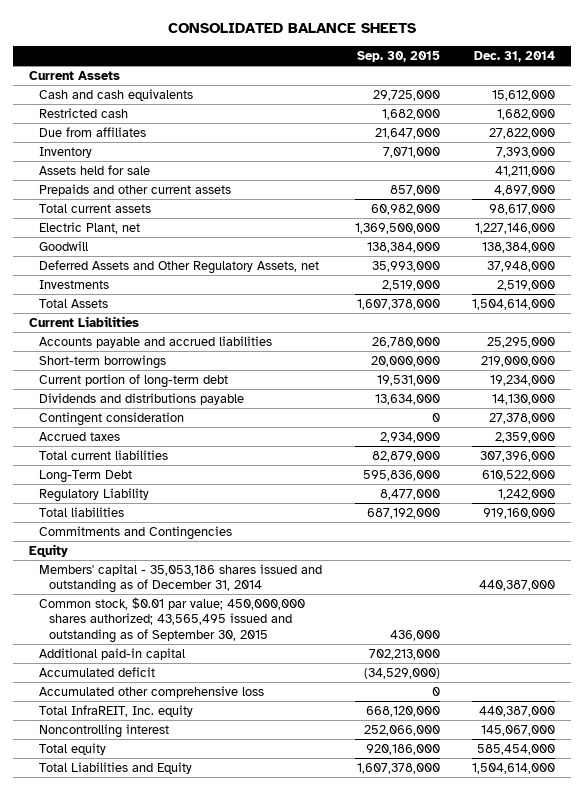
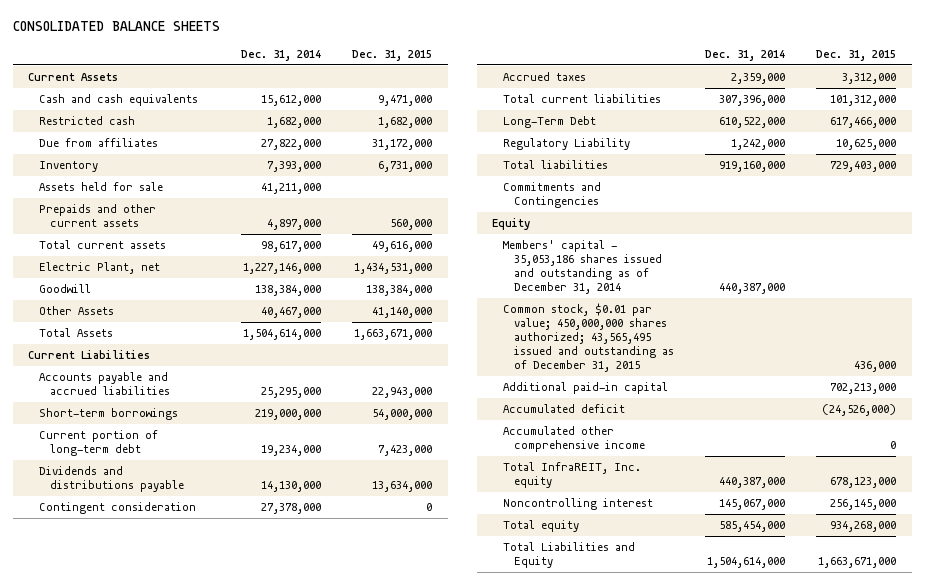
- | Sep. 30, 2015 | Dec. 31, 2014
+ | Dec. 31, 2014 | Dec. 31, 2015
- Deferred Assets and Other Regulatory Assets, net | 35,993,000 | 37,948,000
- Investments | 2,519,000 | 2,519,000
+ Other Assets | 40,467,000 | 41,140,000
- Common stock, $0.01 par value; 450,000,000 shares authorized; 43,565,495 issued and outstanding as of September 30, 2015 | 436,000 |
+ Common stock, $0.01 par value; 450,000,000 shares authorized; 43,565,495 issued and outstanding as of December 31, 2015 | | 436,000
- Accumulated other comprehensive loss | 0 |
+ Accumulated other comprehensive income | | 0

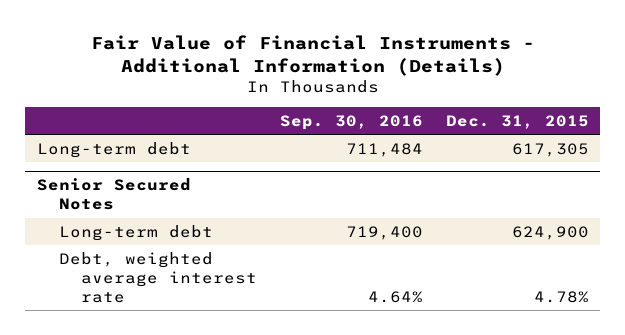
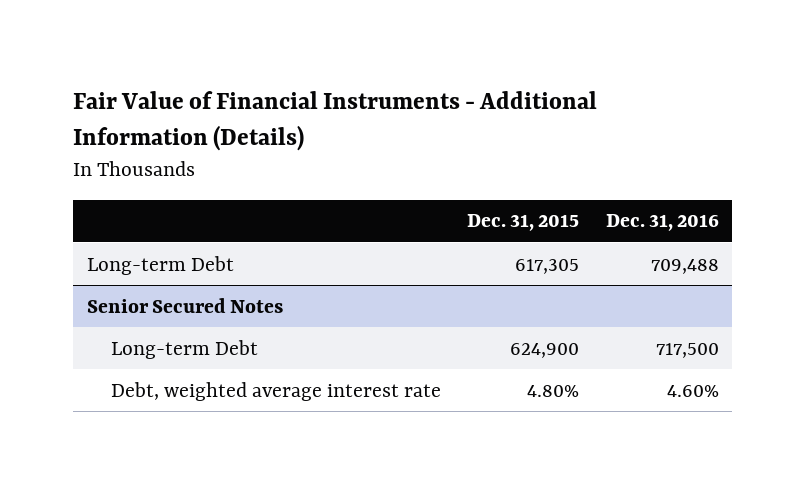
- | Sep. 30, 2016 | Dec. 31, 2015
+ | Dec. 31, 2015 | Dec. 31, 2016
- Long-term debt | 711,484 | 617,305
+ Long-term Debt | 617,305 | 709,488
@ Senior Secured Notes
- Long-term debt | 719,400 | 624,900
- Debt, weighted average interest rate | 4.64% | 4.78%
+ Long-term Debt | 624,900 | 717,500
+ Debt, weighted average interest rate | 4.80% | 4.60%

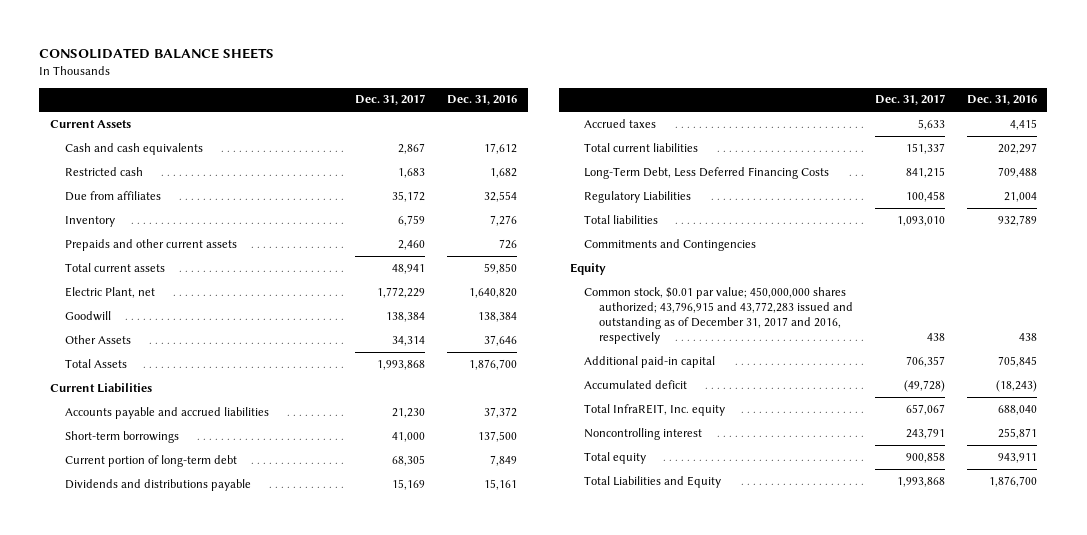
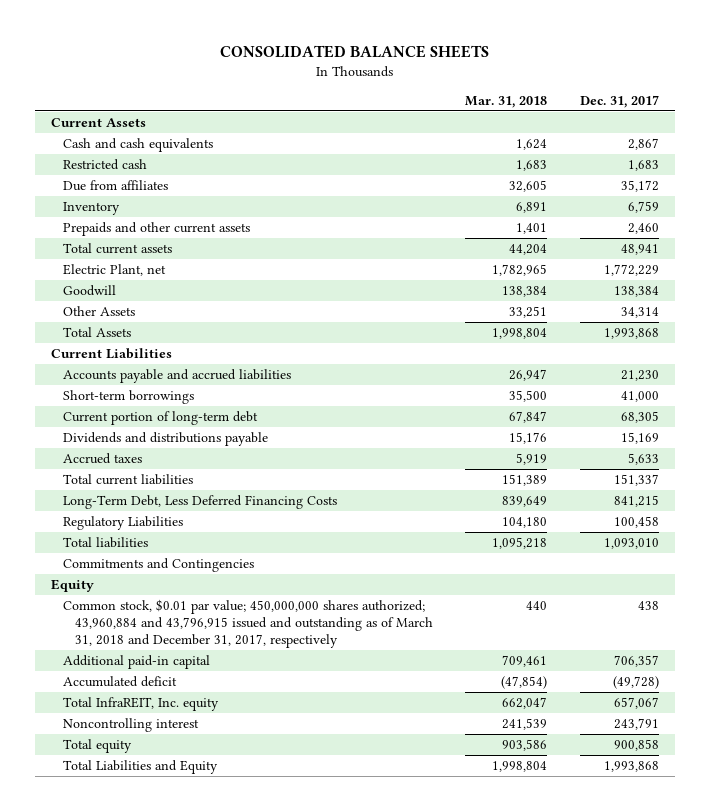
- | Dec. 31, 2017 | Dec. 31, 2016
+ | Mar. 31, 2018 | Dec. 31, 2017
- Common stock, $0.01 par value; 450,000,000 shares authorized; 43,796,915 and 43,772,283 issued and outstanding as of December 31, 2017 and 2016, respectively | 438 | 438
+ Common stock, $0.01 par value; 450,000,000 shares authorized; 43,960,884 and 43,796,915 issued and outstanding as of March 31, 2018 and December 31, 2017, respectively | 440 | 438

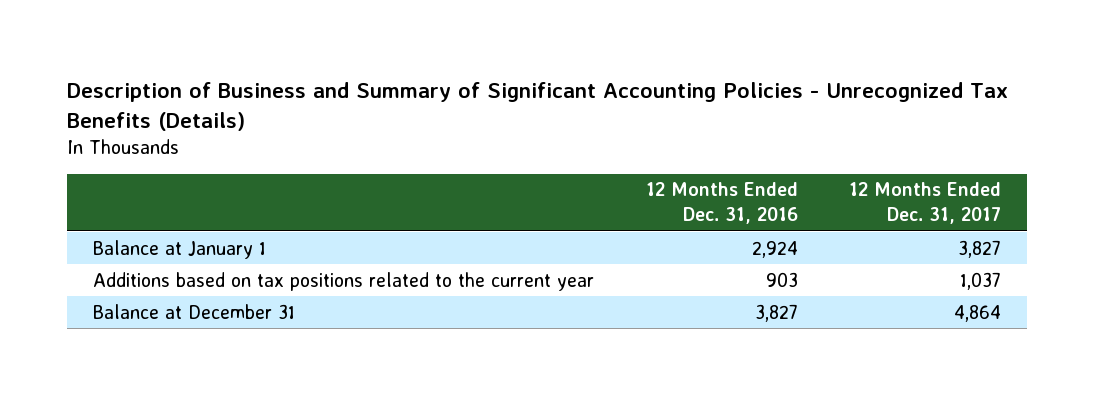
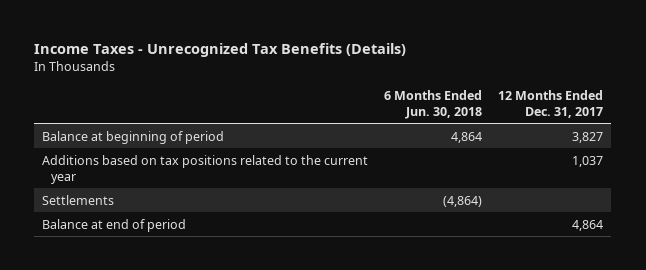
- Description of Business and Summary of Significant Accounting Policies - Unrecognized Tax Benefits (Details)
+ Income Taxes - Unrecognized Tax Benefits (Details)
- | 12 Months Ended Dec. 31, 2016 | 12 Months Ended Dec. 31, 2017
+ | 6 Months Ended Jun. 30, 2018 | 12 Months Ended Dec. 31, 2017
- Balance at January 1 | 2,924 | 3,827
+ Balance at beginning of period | 4,864 | 3,827
- Balance at December 31 | 3,827 | 4,864
+ Settlements | (4,864) |
+ Balance at end of period | | 4,864

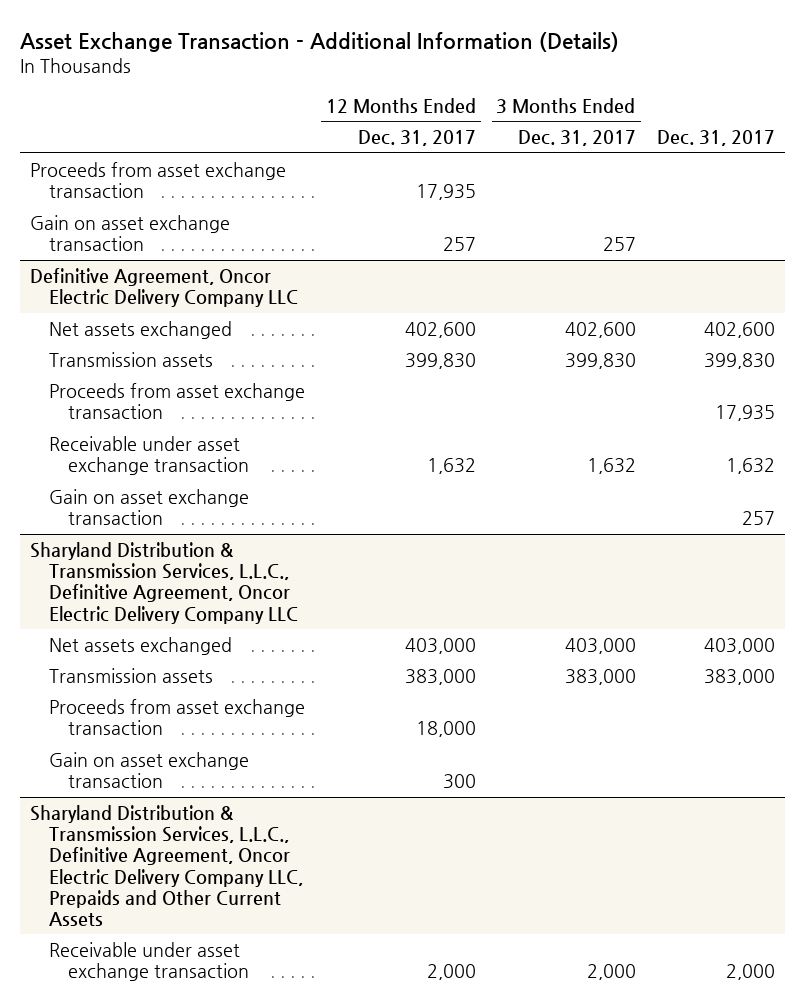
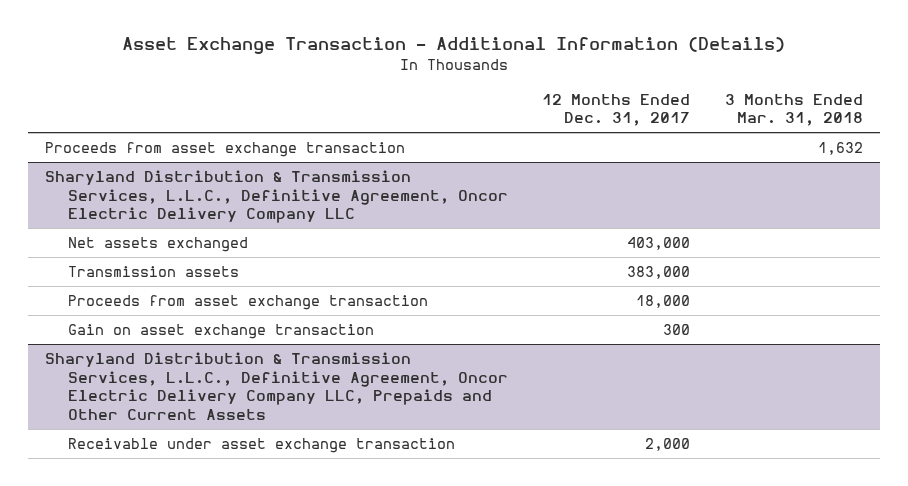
- | 12 Months Ended Dec. 31, 2017 | 3 Months Ended Dec. 31, 2017 | Dec. 31, 2017
+ | 12 Months Ended Dec. 31, 2017 | 3 Months Ended Mar. 31, 2018
- Proceeds from asset exchange transaction | 17,935 | |
- Gain on asset exchange transaction | 257 | 257 |
- Definitive Agreement, Oncor Electric Delivery Company LLC
- Net assets exchanged | 402,600 | 402,600 | 402,600
- Transmission assets | 399,830 | 399,830 | 399,830
- Receivable under asset exchange transaction | 1,632 | 1,632 | 1,632
- Gain on asset exchange transaction | | | 257

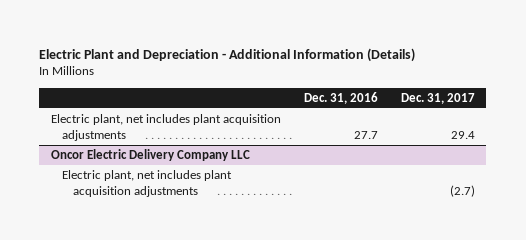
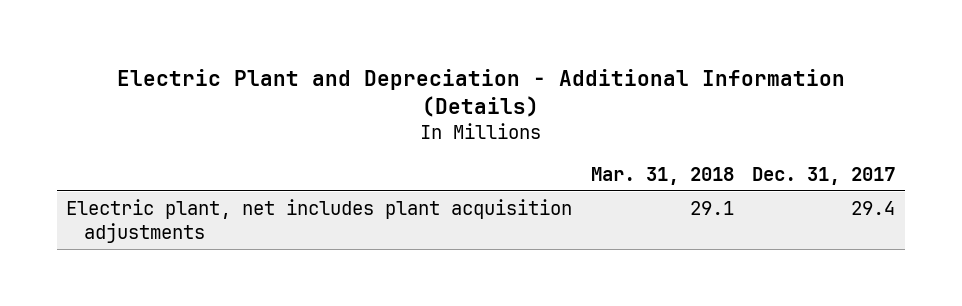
- | Dec. 31, 2016 | Dec. 31, 2017
+ | Mar. 31, 2018 | Dec. 31, 2017
- Oncor Electric Delivery Company LLC
- Electric plant, net includes plant acquisition adjustments | | (2.7)

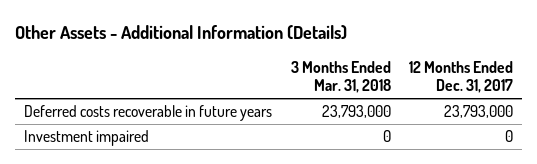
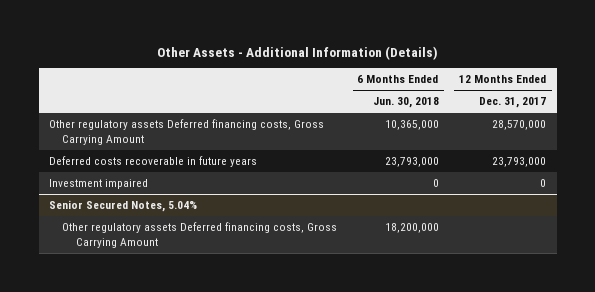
- | 3 Months Ended Mar. 31, 2018 | 12 Months Ended Dec. 31, 2017
+ | 6 Months Ended Jun. 30, 2018 | 12 Months Ended Dec. 31, 2017
+ Other regulatory assets Deferred financing costs, Gross Carrying Amount | 10,365,000 | 28,570,000
+ Senior Secured Notes, 5.04%
+ Other regulatory assets Deferred financing costs, Gross Carrying Amount | 18,200,000 |

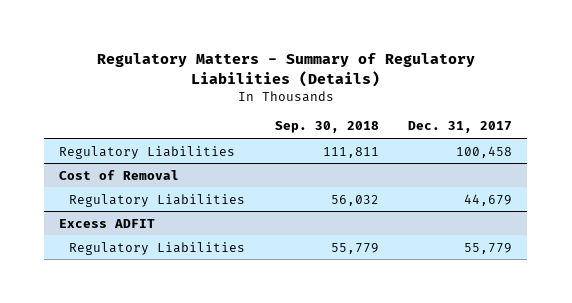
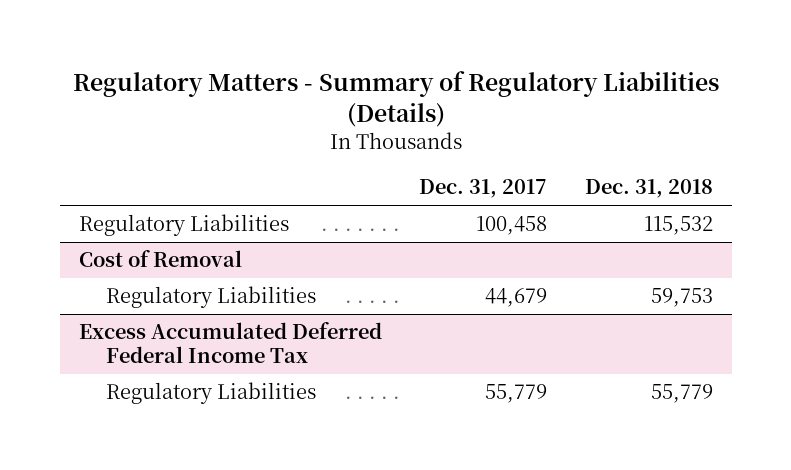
- | Sep. 30, 2018 | Dec. 31, 2017
+ | Dec. 31, 2017 | Dec. 31, 2018
- Excess ADFIT
+ Excess Accumulated Deferred Federal Income Tax

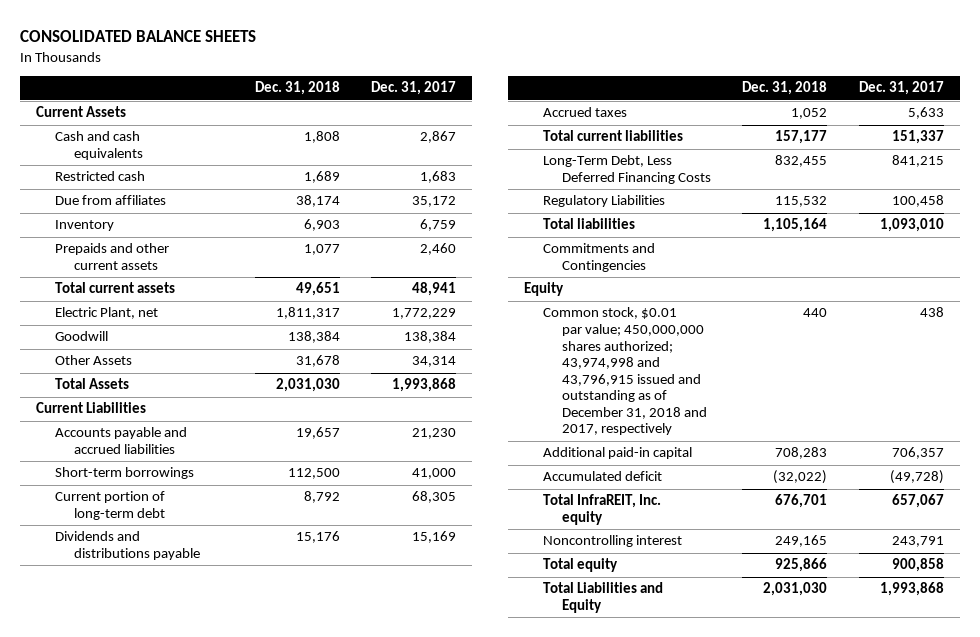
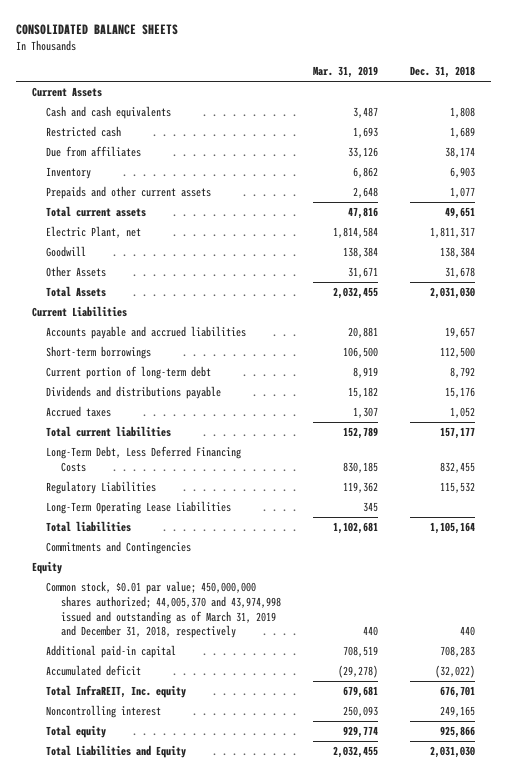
- | Dec. 31, 2018 | Dec. 31, 2017
+ | Mar. 31, 2019 | Dec. 31, 2018
+ Long-Term Operating Lease Liabilities | 345 |
- Common stock, $0.01 par value; 450,000,000 shares authorized; 43,974,998 and 43,796,915 issued and outstanding as of December 31, 2018 and 2017, respectively | 440 | 438
+ Common stock, $0.01 par value; 450,000,000 shares authorized; 44,005,370 and 43,974,998 issued and outstanding as of March 31, 2019 and December 31, 2018, respectively | 440 | 440

